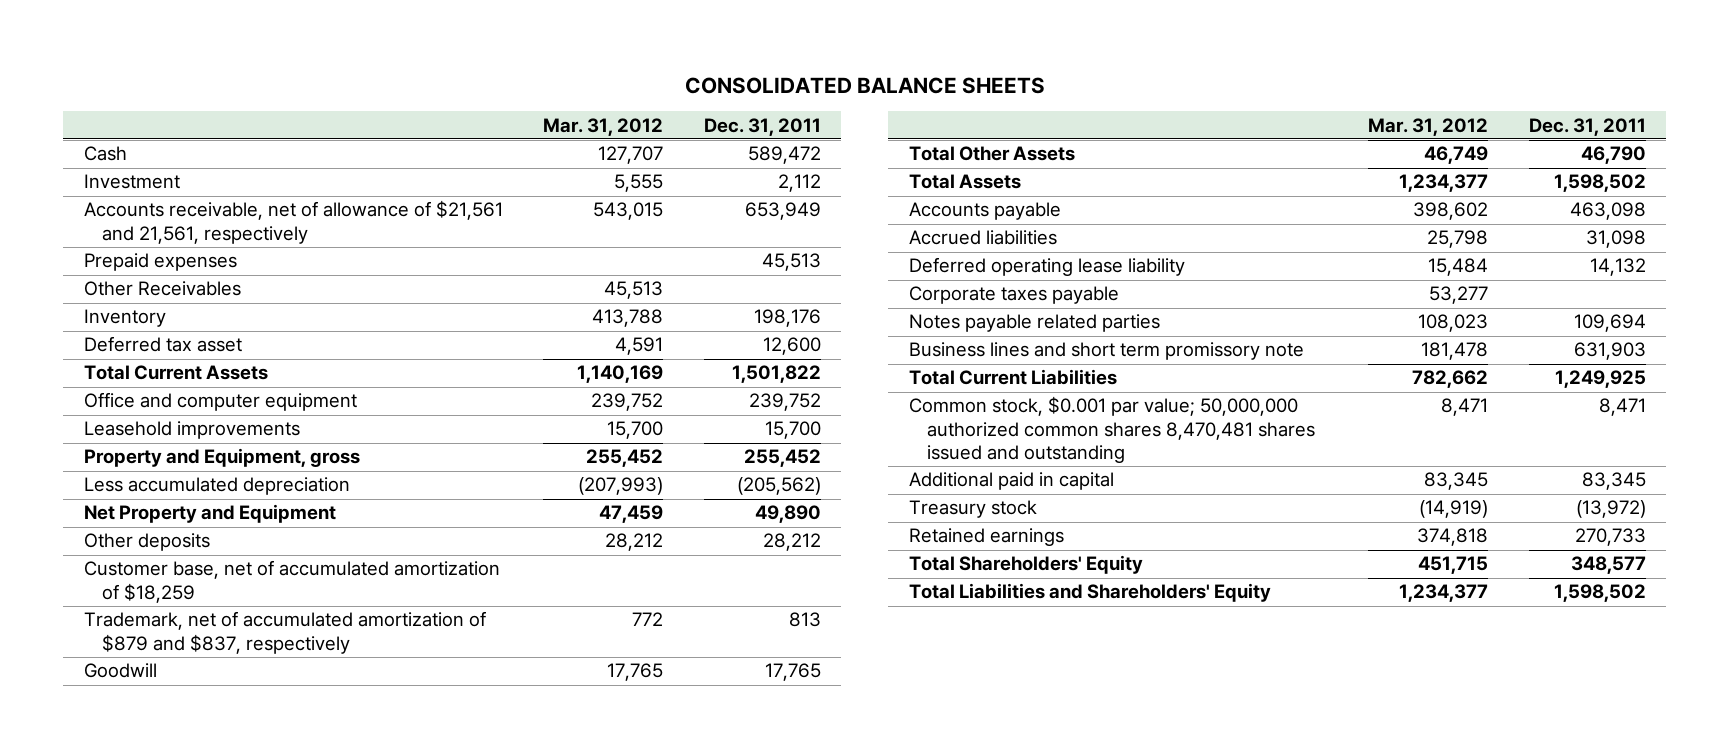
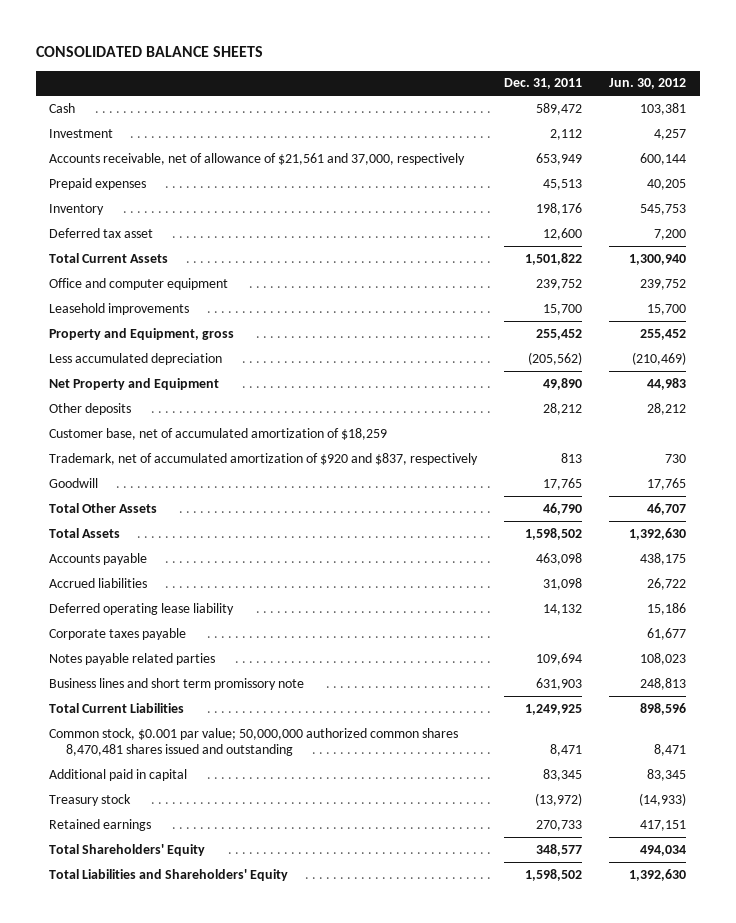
- | Mar. 31, 2012 | Dec. 31, 2011
+ | Dec. 31, 2011 | Jun. 30, 2012
- Accounts receivable, net of allowance of $21,561 and 21,561, respectively | 543,015 | 653,949
+ Accounts receivable, net of allowance of $21,561 and 37,000, respectively | 653,949 | 600,144
- Other Receivables | 45,513 |
- Trademark, net of accumulated amortization of $879 and $837, respectively | 772 | 813
+ Trademark, net of accumulated amortization of $920 and $837, respectively | 813 | 730

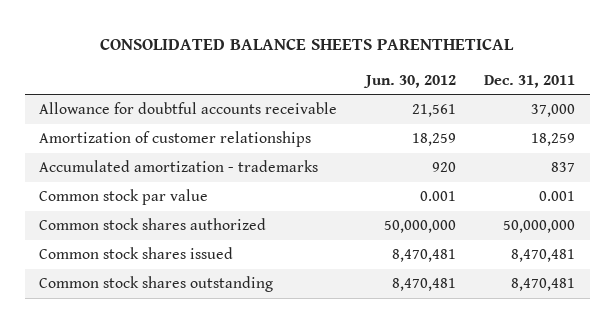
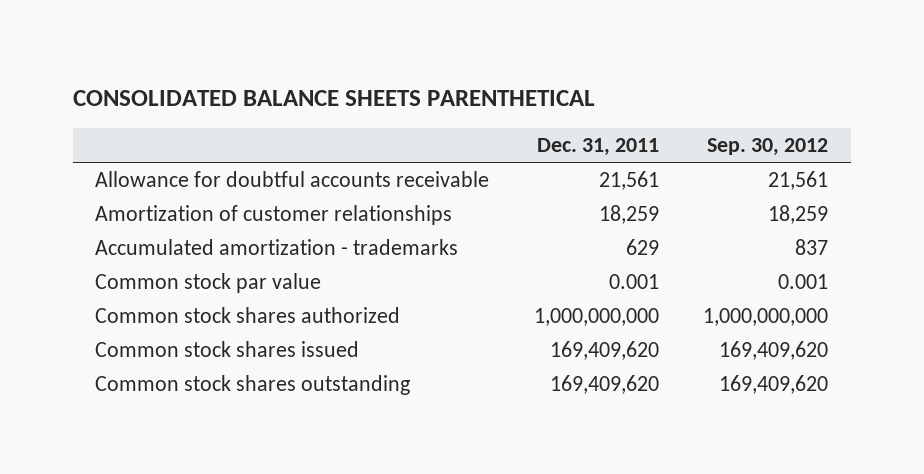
- | Jun. 30, 2012 | Dec. 31, 2011
+ | Dec. 31, 2011 | Sep. 30, 2012
- Allowance for doubtful accounts receivable | 21,561 | 37,000
+ Allowance for doubtful accounts receivable | 21,561 | 21,561
- Accumulated amortization - trademarks | 920 | 837
+ Accumulated amortization - trademarks | 629 | 837
- Common stock shares authorized | 50,000,000 | 50,000,000
- Common stock shares issued | 8,470,481 | 8,470,481
- Common stock shares outstanding | 8,470,481 | 8,470,481
+ Common stock shares authorized | 1,000,000,000 | 1,000,000,000
+ Common stock shares issued | 169,409,620 | 169,409,620
+ Common stock shares outstanding | 169,409,620 | 169,409,620

